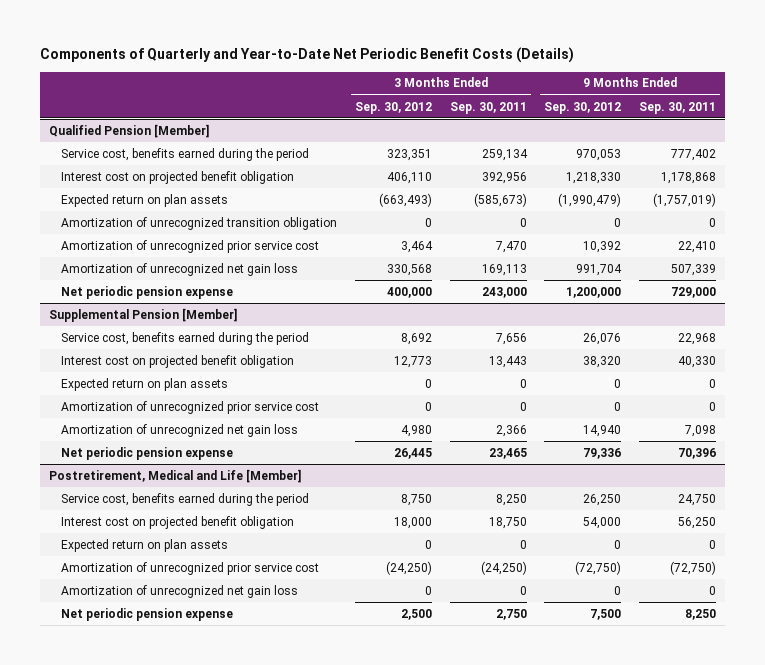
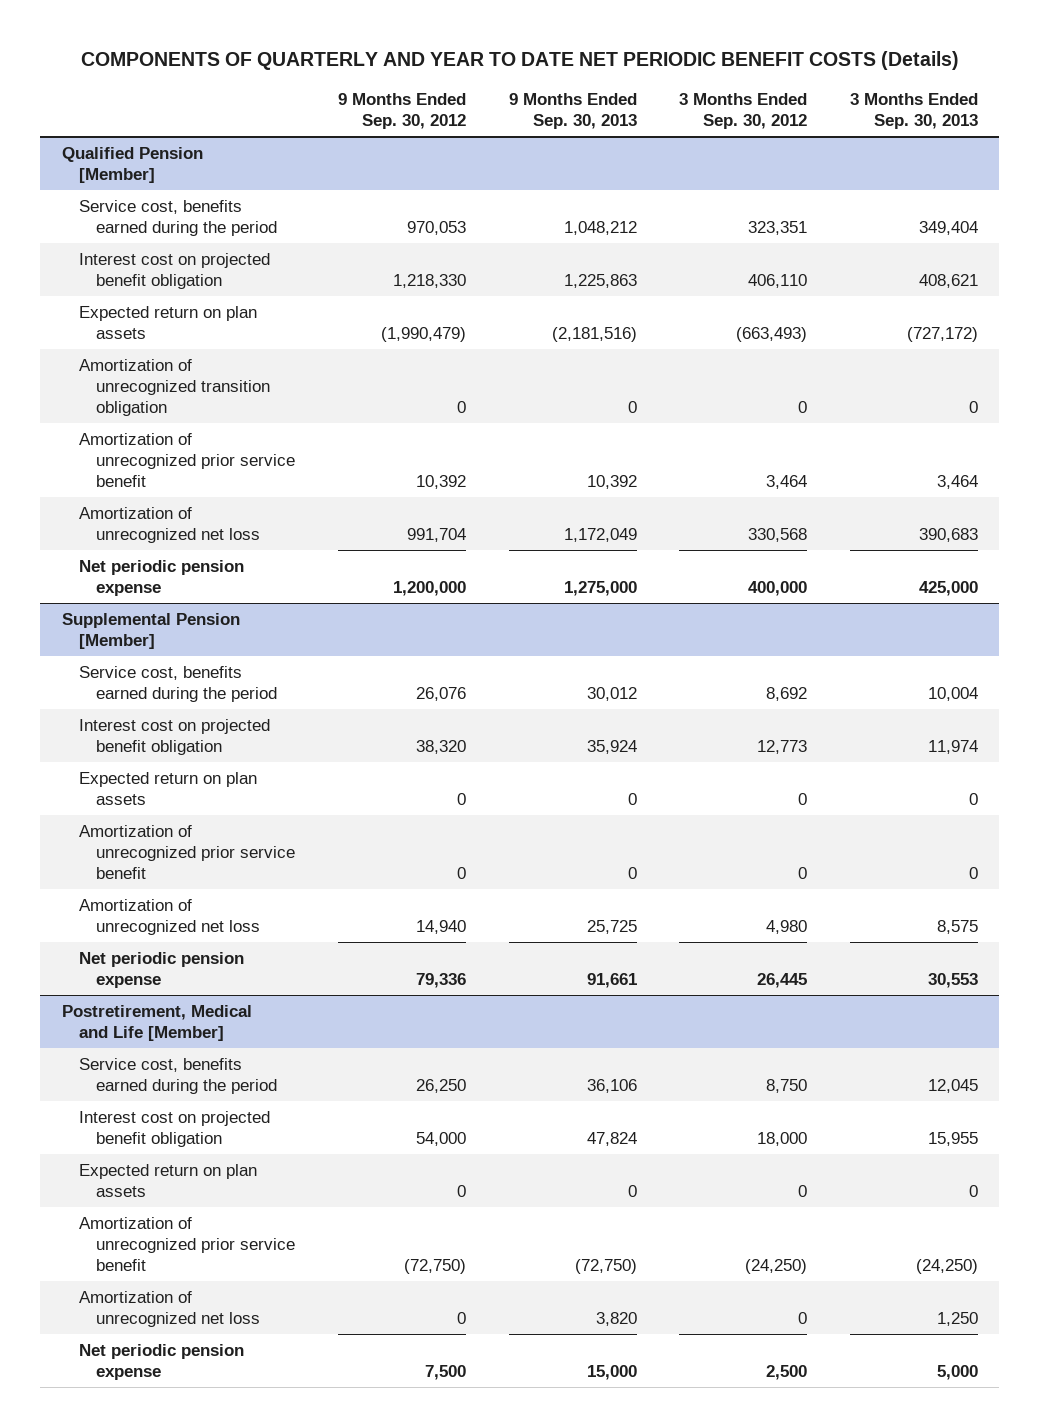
- Components of Quarterly and Year-to-Date Net Periodic Benefit Costs (Details)
+ COMPONENTS OF QUARTERLY AND YEAR TO DATE NET PERIODIC BENEFIT COSTS (Details)
- | 3 Months Ended Sep. 30, 2012 | 3 Months Ended Sep. 30, 2011 | 9 Months Ended Sep. 30, 2012 | 9 Months Ended Sep. 30, 2011
+ | 9 Months Ended Sep. 30, 2012 | 9 Months Ended Sep. 30, 2013 | 3 Months Ended Sep. 30, 2012 | 3 Months Ended Sep. 30, 2013
@ Qualified Pension [Member]
- Amortization of unrecognized prior service cost | 3,464 | 7,470 | 10,392 | 22,410
- Amortization of unrecognized net gain loss | 330,568 | 169,113 | 991,704 | 507,339
+ Amortization of unrecognized prior service benefit | 10,392 | 10,392 | 3,464 | 3,464
+ Amortization of unrecognized net loss | 991,704 | 1,172,049 | 330,568 | 390,683
@ Supplemental Pension [Member]
- Amortization of unrecognized prior service cost | 0 | 0 | 0 | 0
- Amortization of unrecognized net gain loss | 4,980 | 2,366 | 14,940 | 7,098
+ Amortization of unrecognized prior service benefit | 0 | 0 | 0 | 0
+ Amortization of unrecognized net loss | 14,940 | 25,725 | 4,980 | 8,575
@ Postretirement, Medical and Life [Member]
- Amortization of unrecognized prior service cost | (24,250) | (24,250) | (72,750) | (72,750)
- Amortization of unrecognized net gain loss | 0 | 0 | 0 | 0
+ Amortization of unrecognized prior service benefit | (72,750) | (72,750) | (24,250) | (24,250)
+ Amortization of unrecognized net loss | 0 | 3,820 | 0 | 1,250

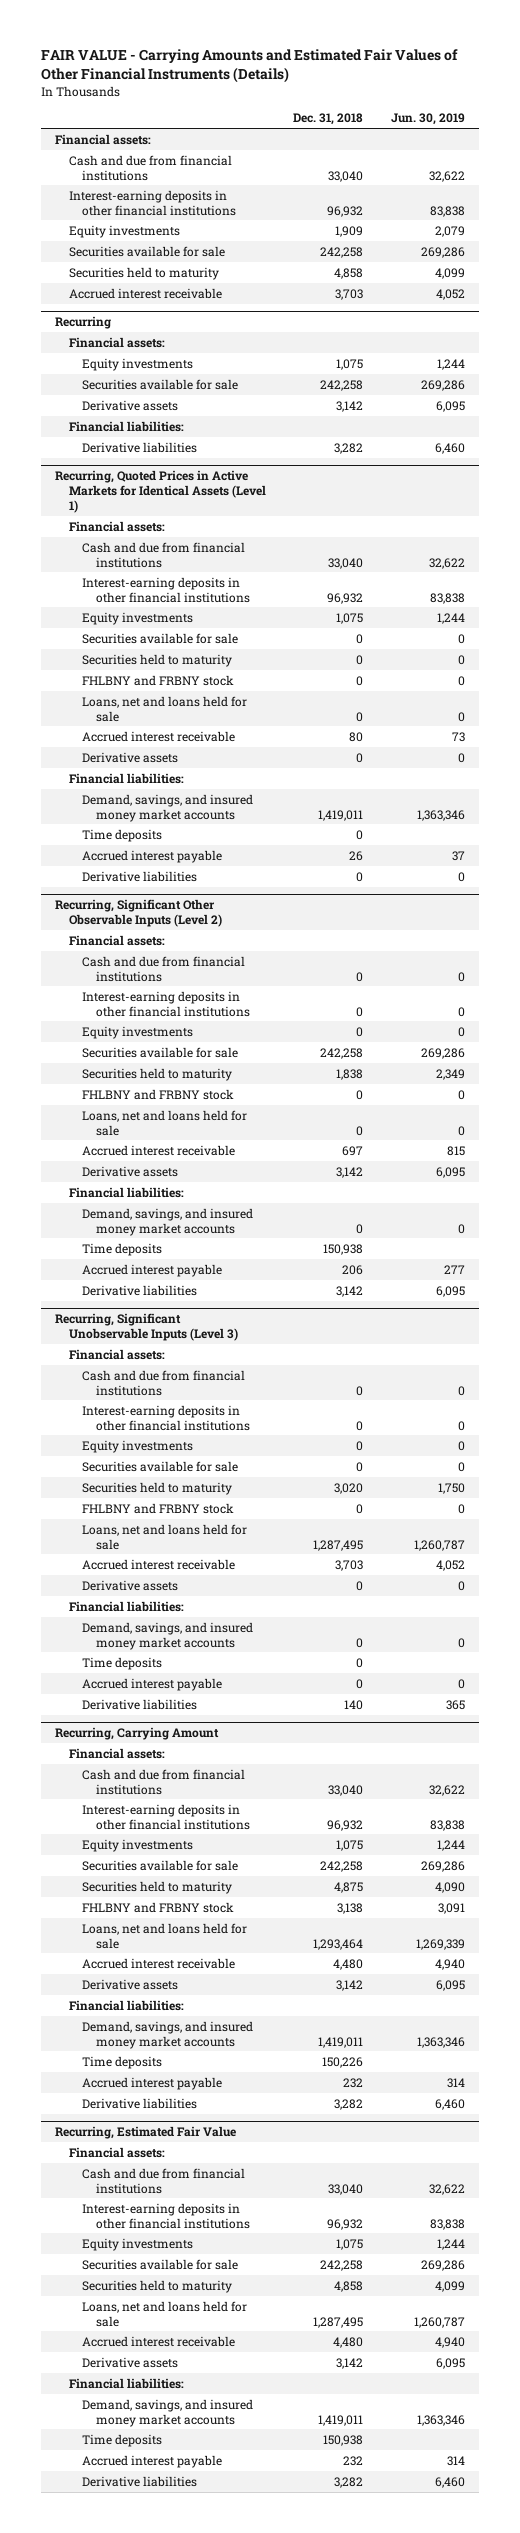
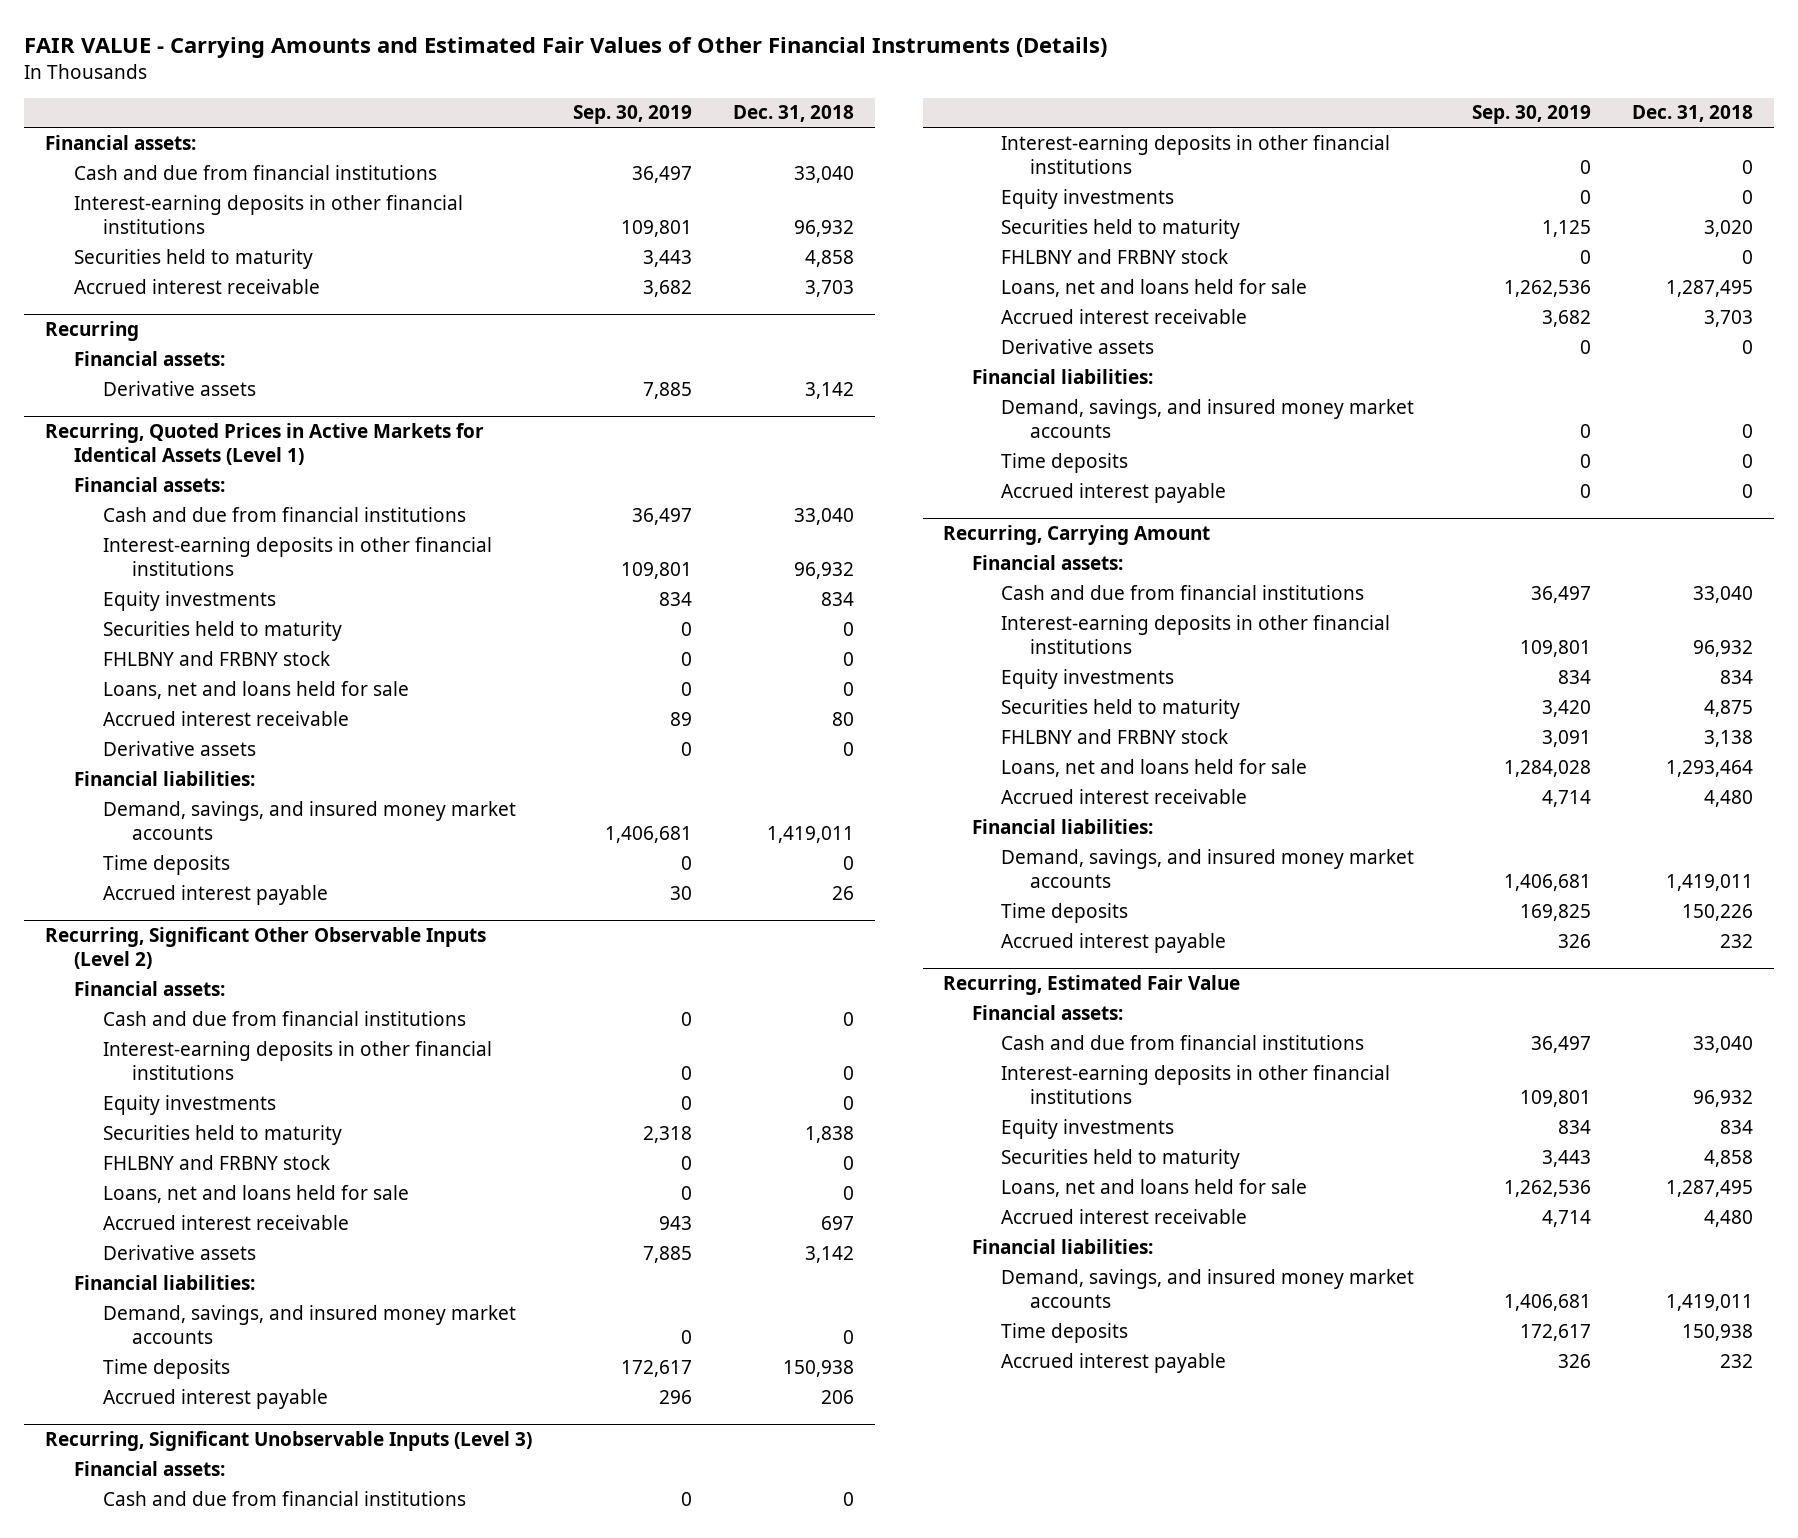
- | Dec. 31, 2018 | Jun. 30, 2019
+ | Sep. 30, 2019 | Dec. 31, 2018
- Equity investments | 1,909 | 2,079
- Securities available for sale | 242,258 | 269,286
@ Recurring
- Equity investments | 1,075 | 1,244
- Securities available for sale | 242,258 | 269,286
- Financial liabilities:
- Derivative liabilities | 3,282 | 6,460
@ Recurring, Quoted Prices in Active Markets for Identical Assets (Level 1)
- Equity investments | 1,075 | 1,244
- Securities available for sale | 0 | 0
+ Equity investments | 834 | 834
- Derivative liabilities | 0 | 0
@ Recurring, Significant Other Observable Inputs (Level 2)
- Securities available for sale | 242,258 | 269,286
- Derivative liabilities | 3,142 | 6,095
@ Recurring, Significant Unobservable Inputs (Level 3)
- Securities available for sale | 0 | 0
- Derivative liabilities | 140 | 365
@ Recurring, Carrying Amount
- Equity investments | 1,075 | 1,244
- Securities available for sale | 242,258 | 269,286
+ Equity investments | 834 | 834
- Derivative assets | 3,142 | 6,095
- Derivative liabilities | 3,282 | 6,460
@ Recurring, Estimated Fair Value
- Equity investments | 1,075 | 1,244
- Securities available for sale | 242,258 | 269,286
+ Equity investments | 834 | 834
- Derivative assets | 3,142 | 6,095
- Derivative liabilities | 3,282 | 6,460

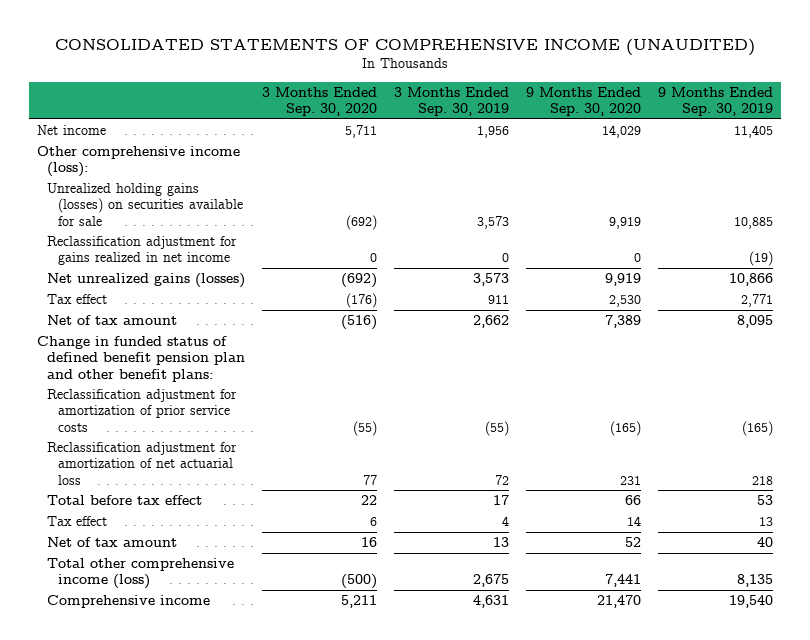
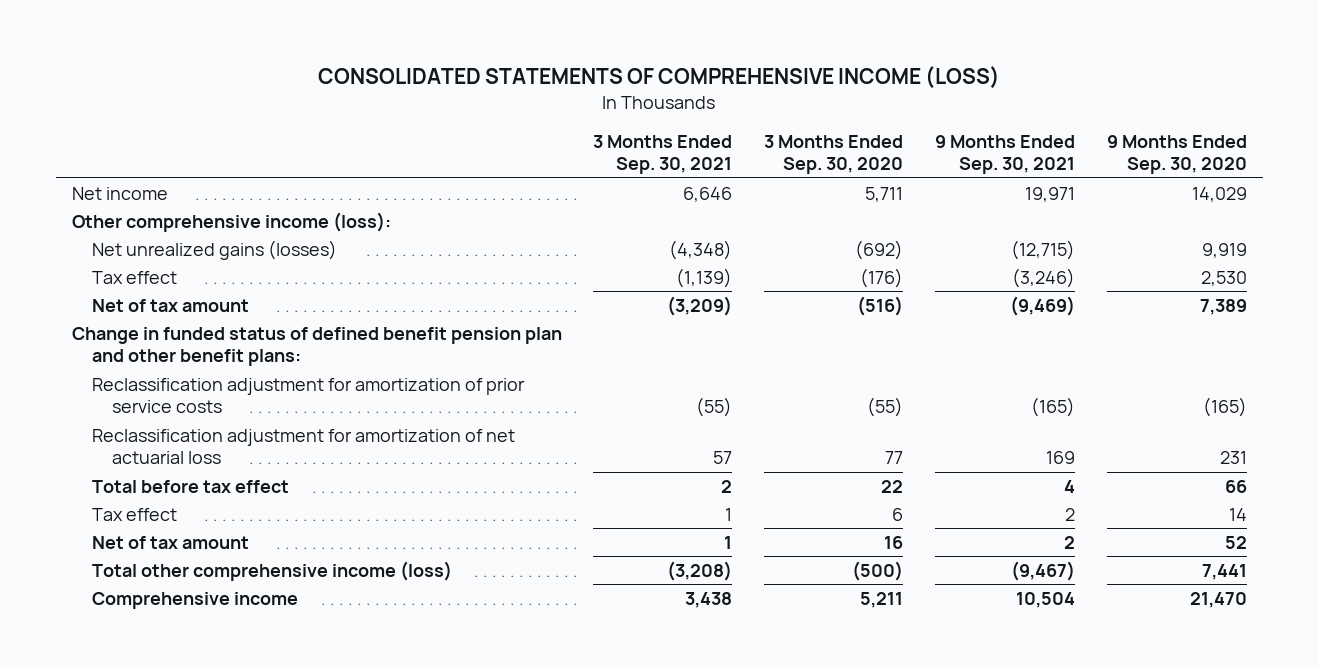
- CONSOLIDATED STATEMENTS OF COMPREHENSIVE INCOME (UNAUDITED)
+ CONSOLIDATED STATEMENTS OF COMPREHENSIVE INCOME (LOSS)
- | 3 Months Ended Sep. 30, 2020 | 3 Months Ended Sep. 30, 2019 | 9 Months Ended Sep. 30, 2020 | 9 Months Ended Sep. 30, 2019
+ | 3 Months Ended Sep. 30, 2021 | 3 Months Ended Sep. 30, 2020 | 9 Months Ended Sep. 30, 2021 | 9 Months Ended Sep. 30, 2020
- Unrealized holding gains (losses) on securities available for sale | (692) | 3,573 | 9,919 | 10,885
- Reclassification adjustment for gains realized in net income | 0 | 0 | 0 | (19)

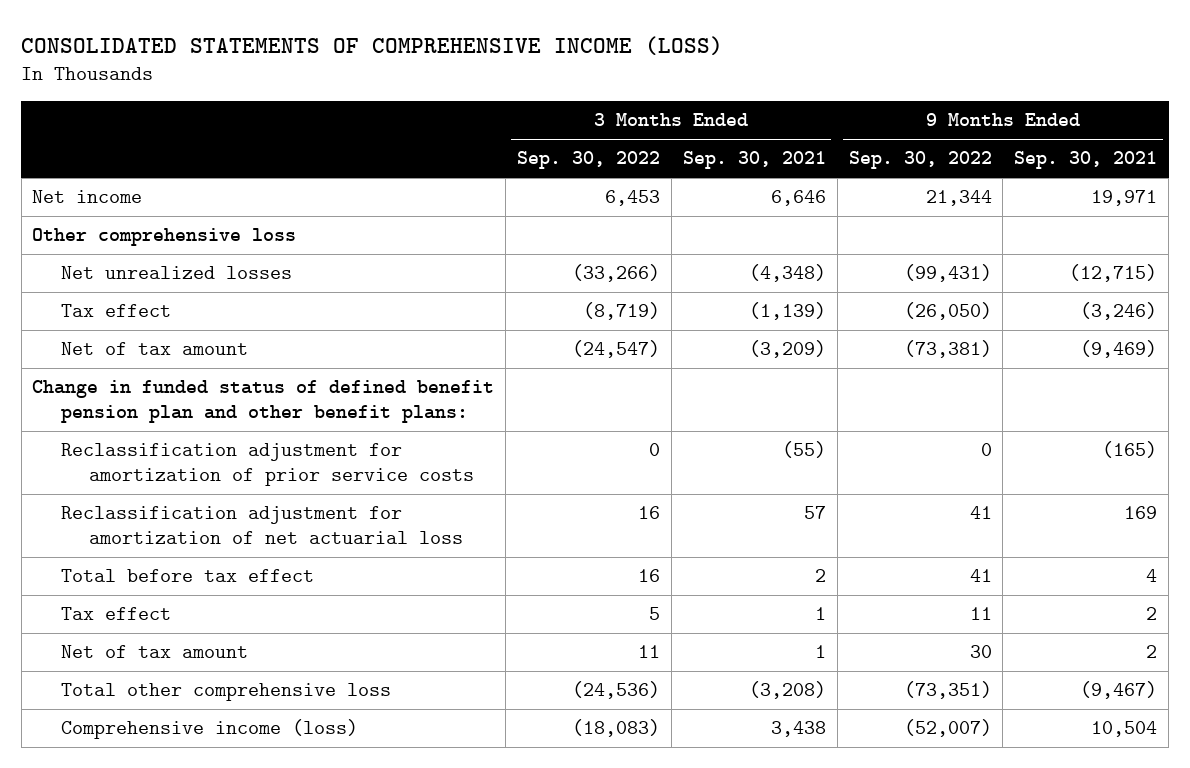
- | 3 Months Ended Sep. 30, 2021 | 3 Months Ended Sep. 30, 2020 | 9 Months Ended Sep. 30, 2021 | 9 Months Ended Sep. 30, 2020
+ | 3 Months Ended Sep. 30, 2022 | 3 Months Ended Sep. 30, 2021 | 9 Months Ended Sep. 30, 2022 | 9 Months Ended Sep. 30, 2021
- Other comprehensive income (loss):
- Net unrealized gains (losses) | (4,348) | (692) | (12,715) | 9,919
+ Other comprehensive loss
+ Net unrealized losses | (33,266) | (4,348) | (99,431) | (12,715)
- Total other comprehensive income (loss) | (3,208) | (500) | (9,467) | 7,441
- Comprehensive income | 3,438 | 5,211 | 10,504 | 21,470
+ Total other comprehensive loss | (24,536) | (3,208) | (73,351) | (9,467)
+ Comprehensive income (loss) | (18,083) | 3,438 | (52,007) | 10,504

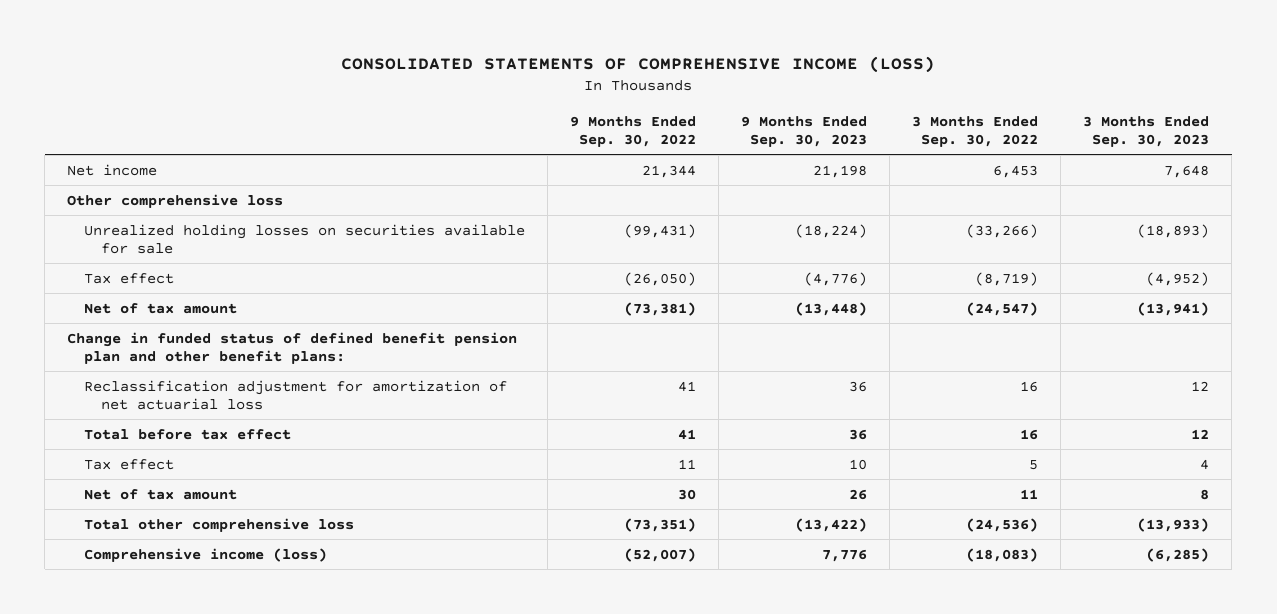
- | 3 Months Ended Sep. 30, 2022 | 3 Months Ended Sep. 30, 2021 | 9 Months Ended Sep. 30, 2022 | 9 Months Ended Sep. 30, 2021
+ | 9 Months Ended Sep. 30, 2022 | 9 Months Ended Sep. 30, 2023 | 3 Months Ended Sep. 30, 2022 | 3 Months Ended Sep. 30, 2023
- Net unrealized losses | (33,266) | (4,348) | (99,431) | (12,715)
+ Unrealized holding losses on securities available for sale | (99,431) | (18,224) | (33,266) | (18,893)
- Reclassification adjustment for amortization of prior service costs | 0 | (55) | 0 | (165)

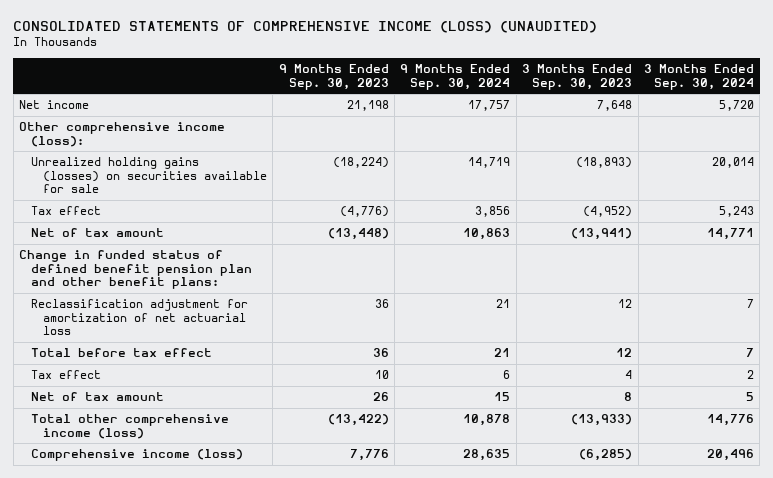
- CONSOLIDATED STATEMENTS OF COMPREHENSIVE INCOME (LOSS)
+ CONSOLIDATED STATEMENTS OF COMPREHENSIVE INCOME (LOSS) (UNAUDITED)
- | 9 Months Ended Sep. 30, 2022 | 9 Months Ended Sep. 30, 2023 | 3 Months Ended Sep. 30, 2022 | 3 Months Ended Sep. 30, 2023
+ | 9 Months Ended Sep. 30, 2023 | 9 Months Ended Sep. 30, 2024 | 3 Months Ended Sep. 30, 2023 | 3 Months Ended Sep. 30, 2024
- Other comprehensive loss
- Unrealized holding losses on securities available for sale | (99,431) | (18,224) | (33,266) | (18,893)
+ Other comprehensive income (loss):
+ Unrealized holding gains (losses) on securities available for sale | (18,224) | 14,719 | (18,893) | 20,014
- Total other comprehensive loss | (73,351) | (13,422) | (24,536) | (13,933)
+ Total other comprehensive income (loss) | (13,422) | 10,878 | (13,933) | 14,776

